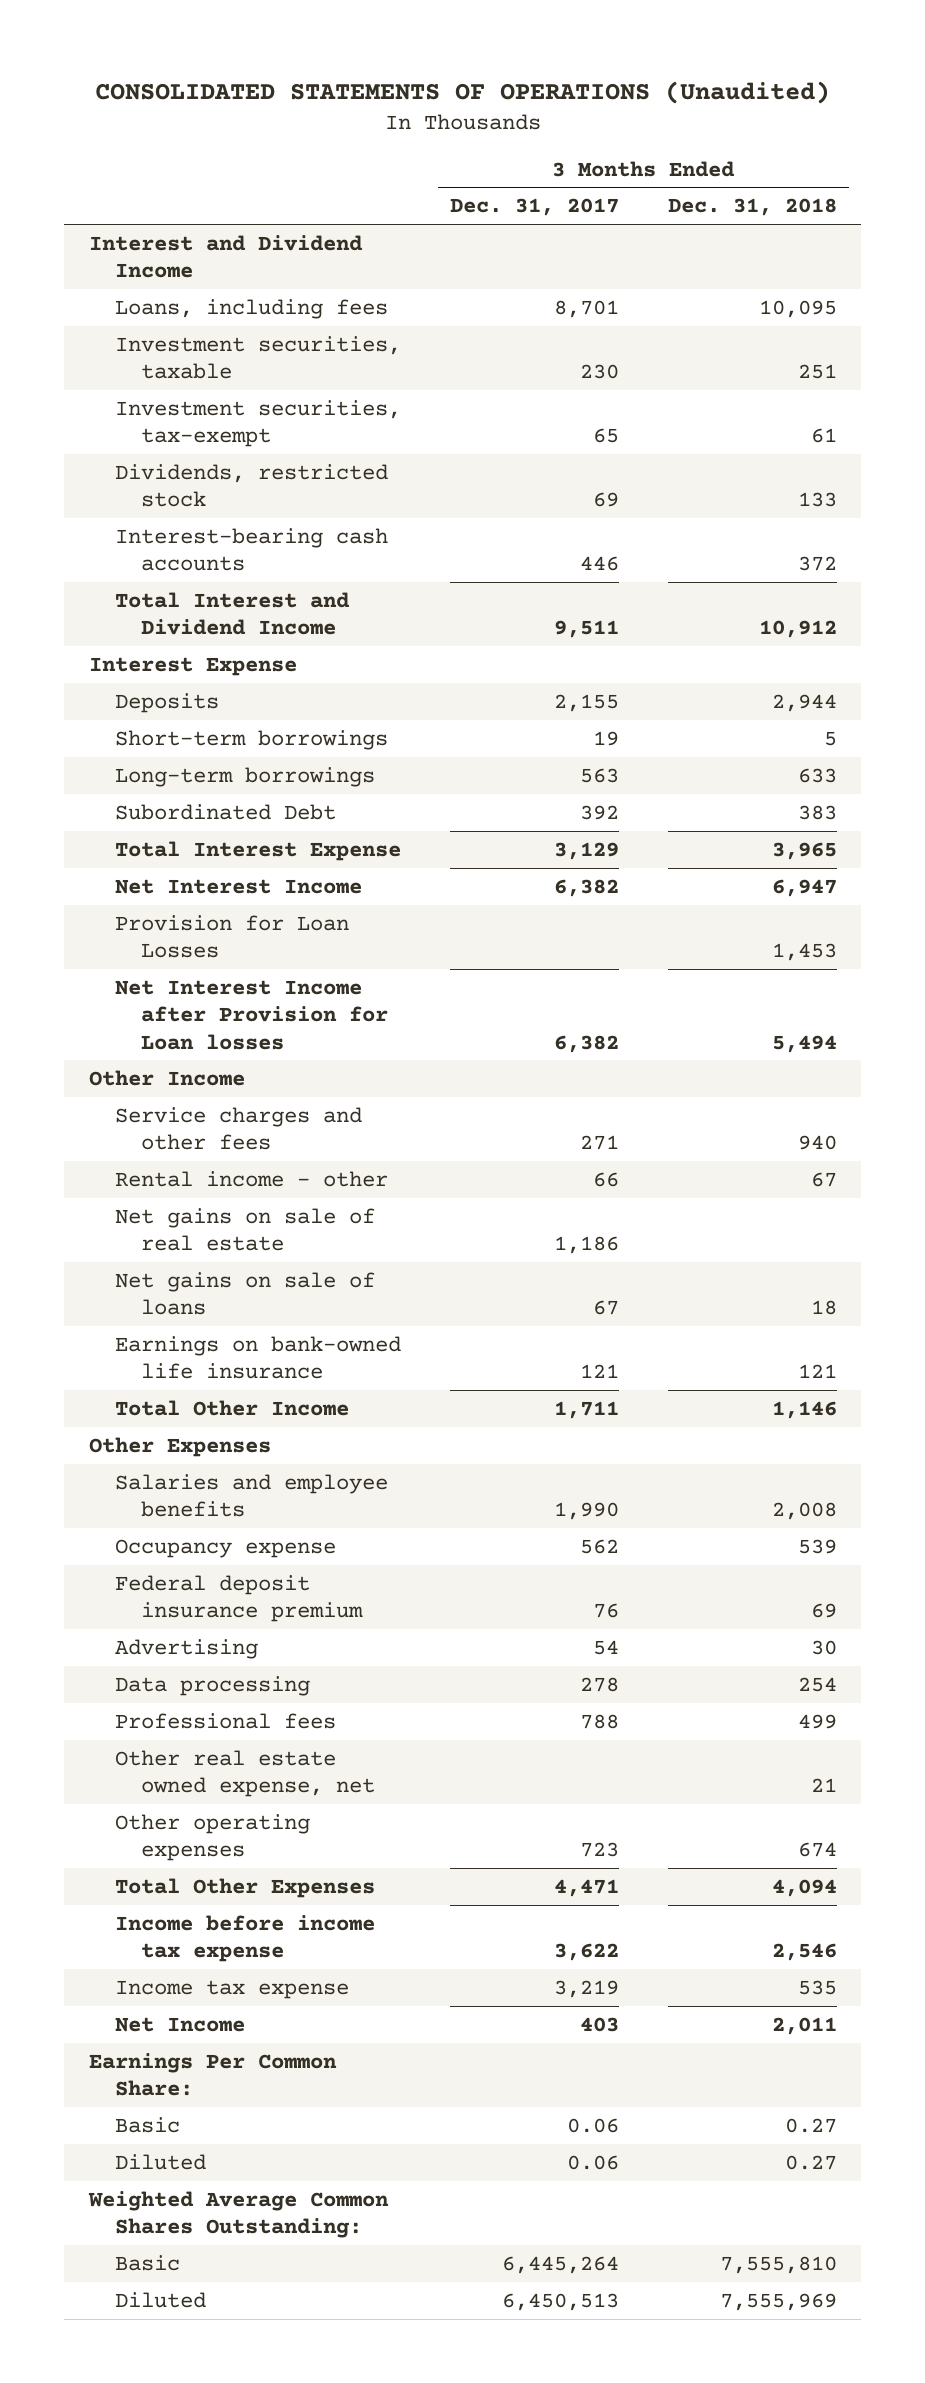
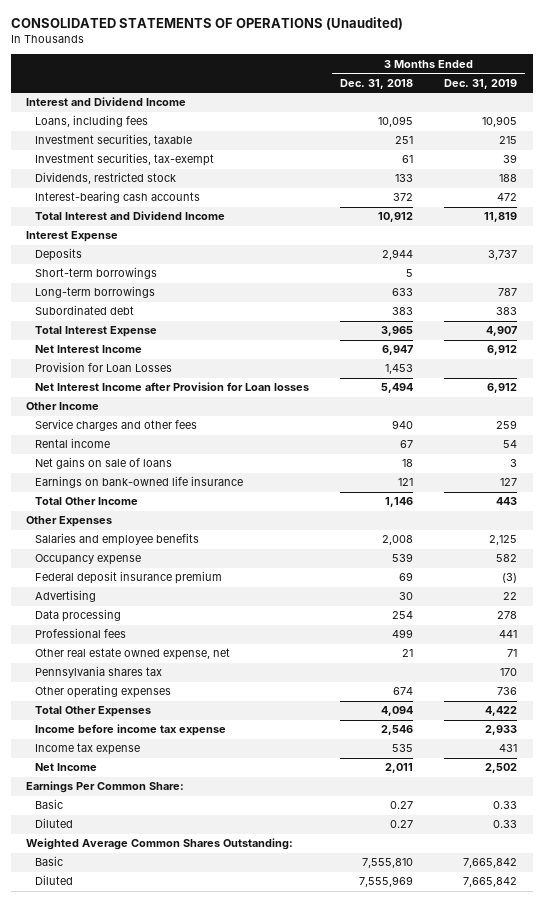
- | 3 Months Ended Dec. 31, 2017 | 3 Months Ended Dec. 31, 2018
+ | 3 Months Ended Dec. 31, 2018 | 3 Months Ended Dec. 31, 2019
- Subordinated Debt | 392 | 383
+ Subordinated debt | 383 | 383
- Rental income - other | 66 | 67
- Net gains on sale of real estate | 1,186 |
+ Rental income | 67 | 54
+ Pennsylvania shares tax | | 170

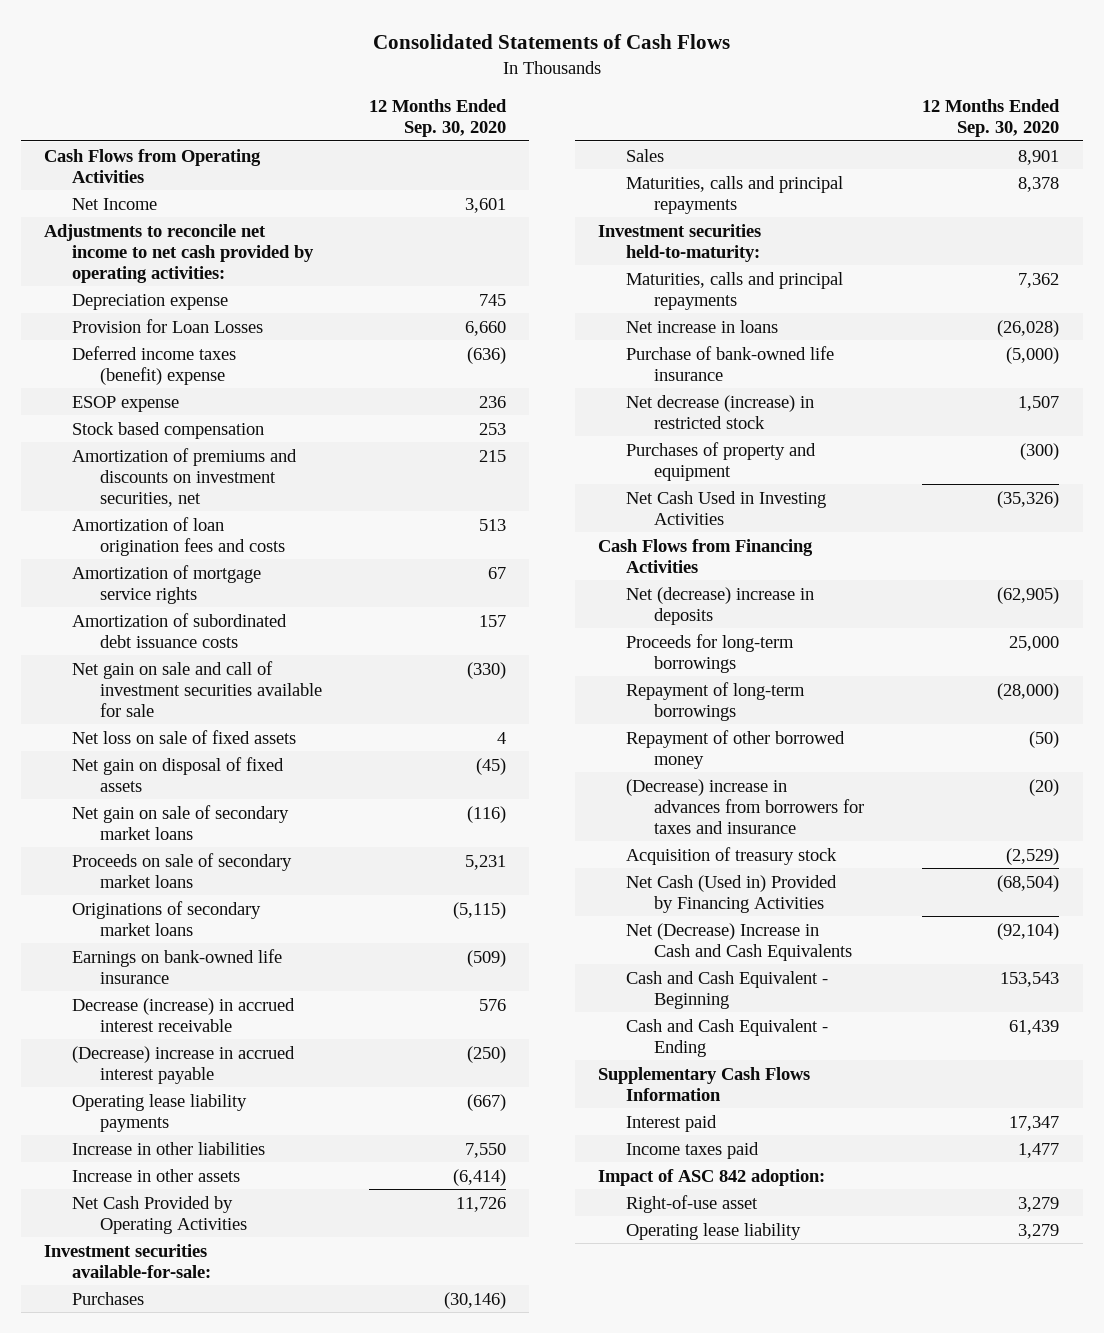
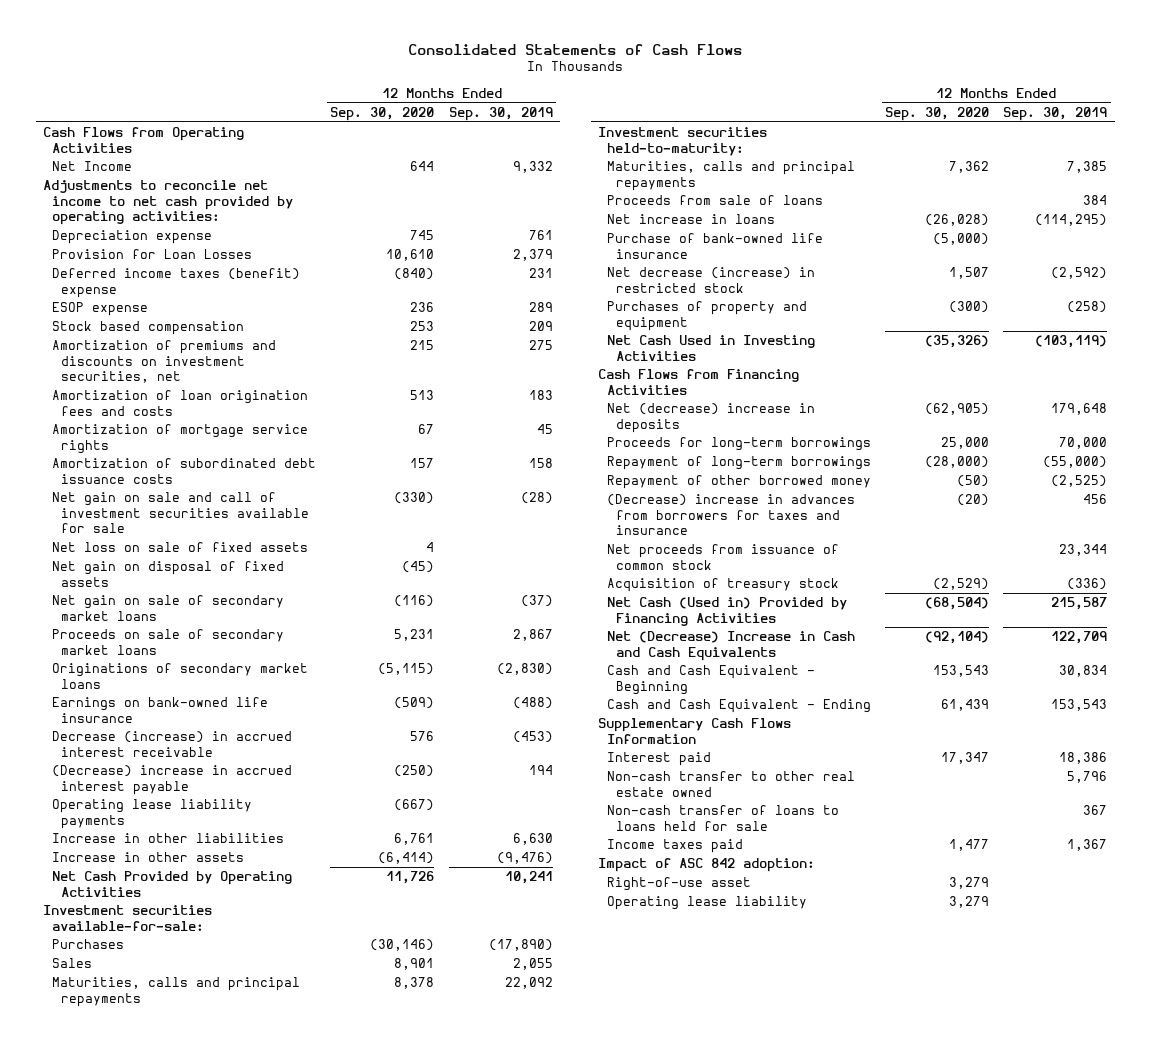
- | 12 Months Ended Sep. 30, 2020
+ | 12 Months Ended Sep. 30, 2020 | 12 Months Ended Sep. 30, 2019
- Net Income | 3,601
+ Net Income | 644 | 9,332
- Provision for Loan Losses | 6,660
- Deferred income taxes (benefit) expense | (636)
+ Provision for Loan Losses | 10,610 | 2,379
+ Deferred income taxes (benefit) expense | (840) | 231
- Increase in other liabilities | 7,550
+ Increase in other liabilities | 6,761 | 6,630
+ Proceeds from sale of loans | | 384
+ Net proceeds from issuance of common stock | | 23,344
+ Non-cash transfer to other real estate owned | | 5,796
+ Non-cash transfer of loans to loans held for sale | | 367

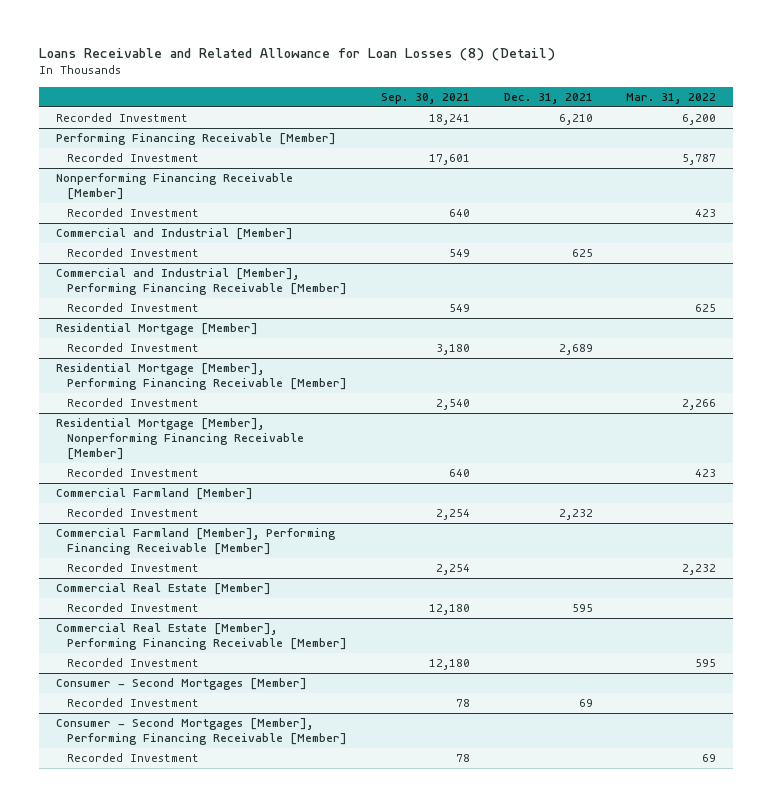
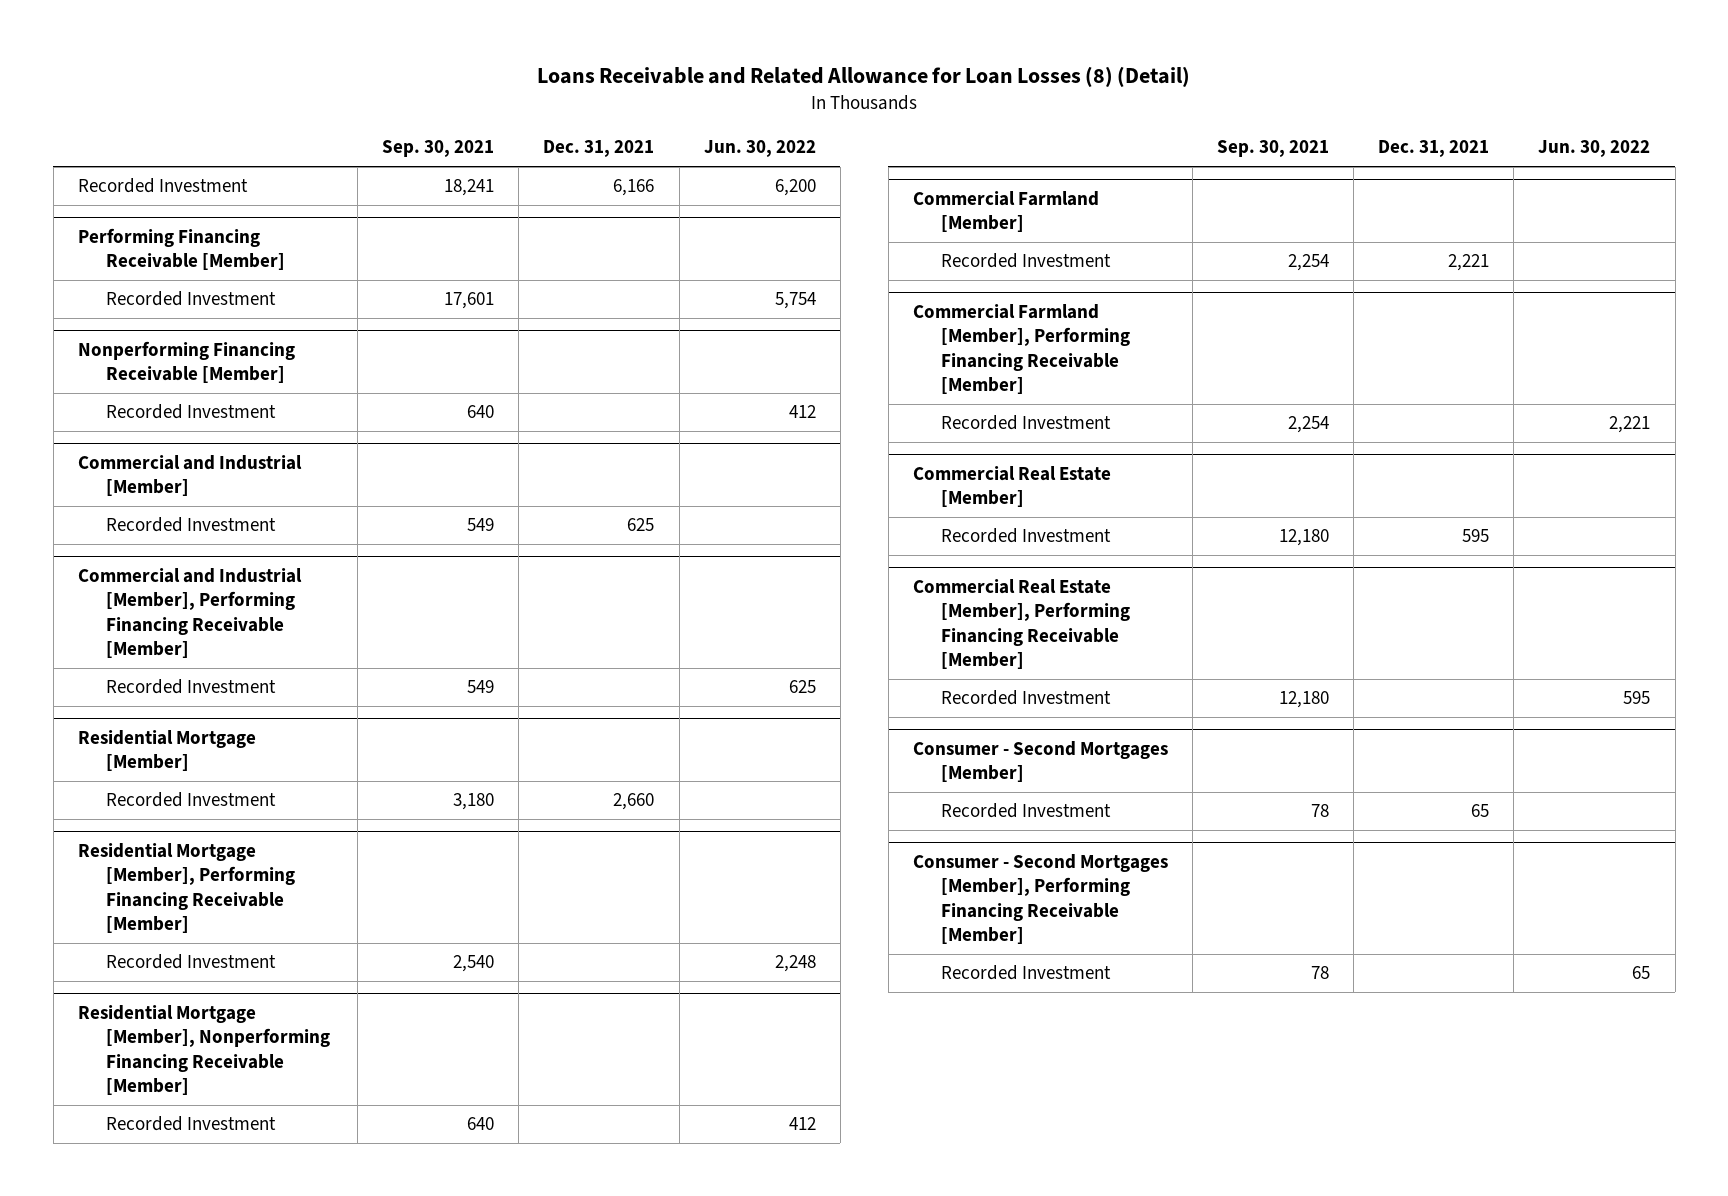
- | Sep. 30, 2021 | Dec. 31, 2021 | Mar. 31, 2022
+ | Sep. 30, 2021 | Dec. 31, 2021 | Jun. 30, 2022
- Recorded Investment | 18,241 | 6,210 | 6,200
+ Recorded Investment | 18,241 | 6,166 | 6,200
@ Residential Mortgage [Member]
- Recorded Investment | 3,180 | 2,689 |
+ Recorded Investment | 3,180 | 2,660 |
@ Commercial Farmland [Member]
- Recorded Investment | 2,254 | 2,232 |
+ Recorded Investment | 2,254 | 2,221 |
@ Consumer - Second Mortgages [Member]
- Recorded Investment | 78 | 69 |
+ Recorded Investment | 78 | 65 |

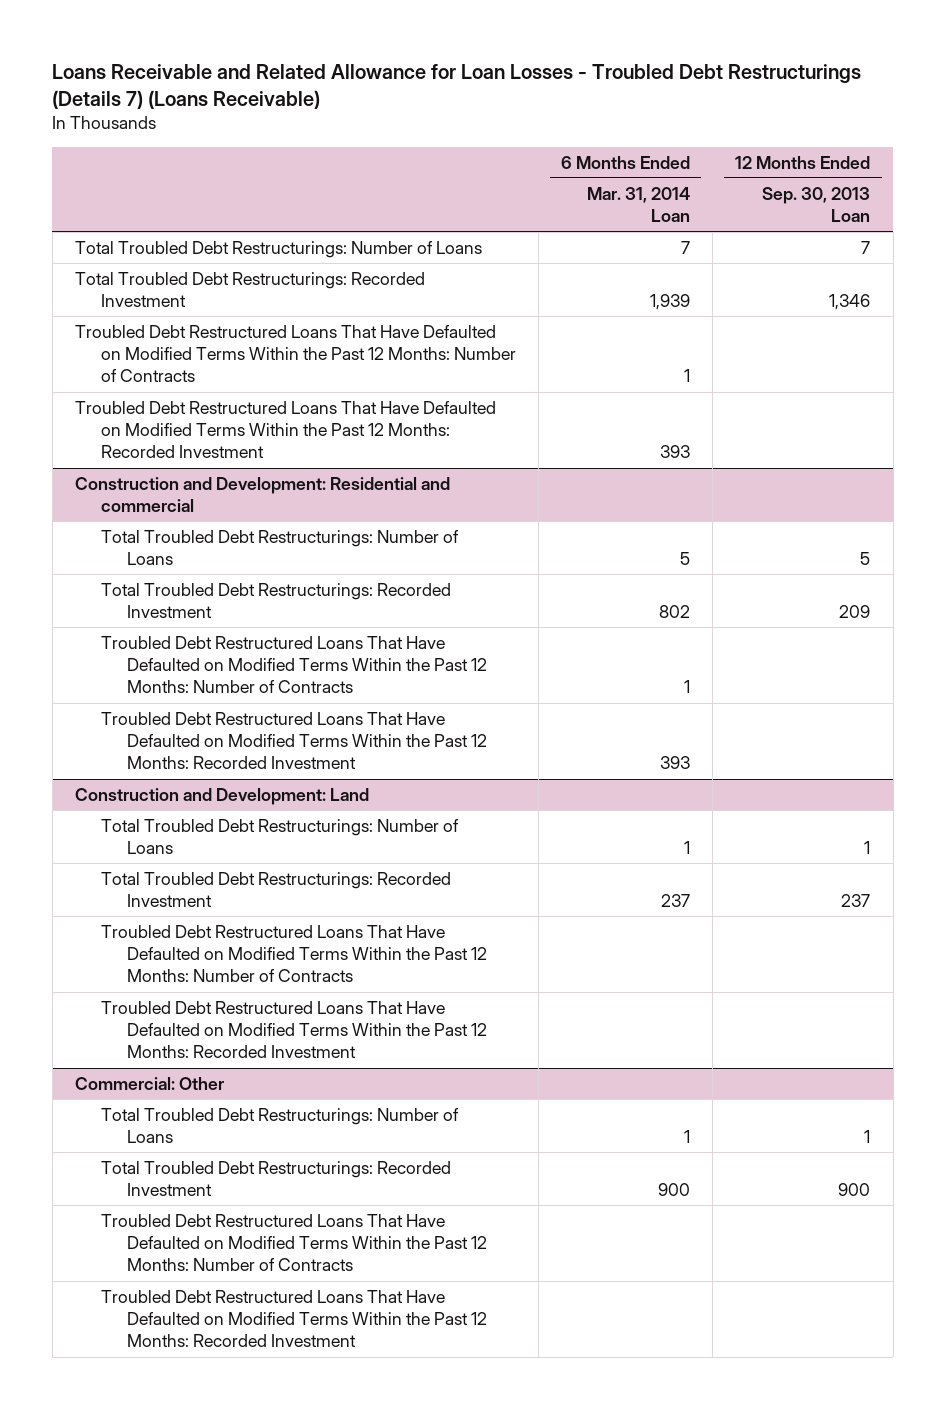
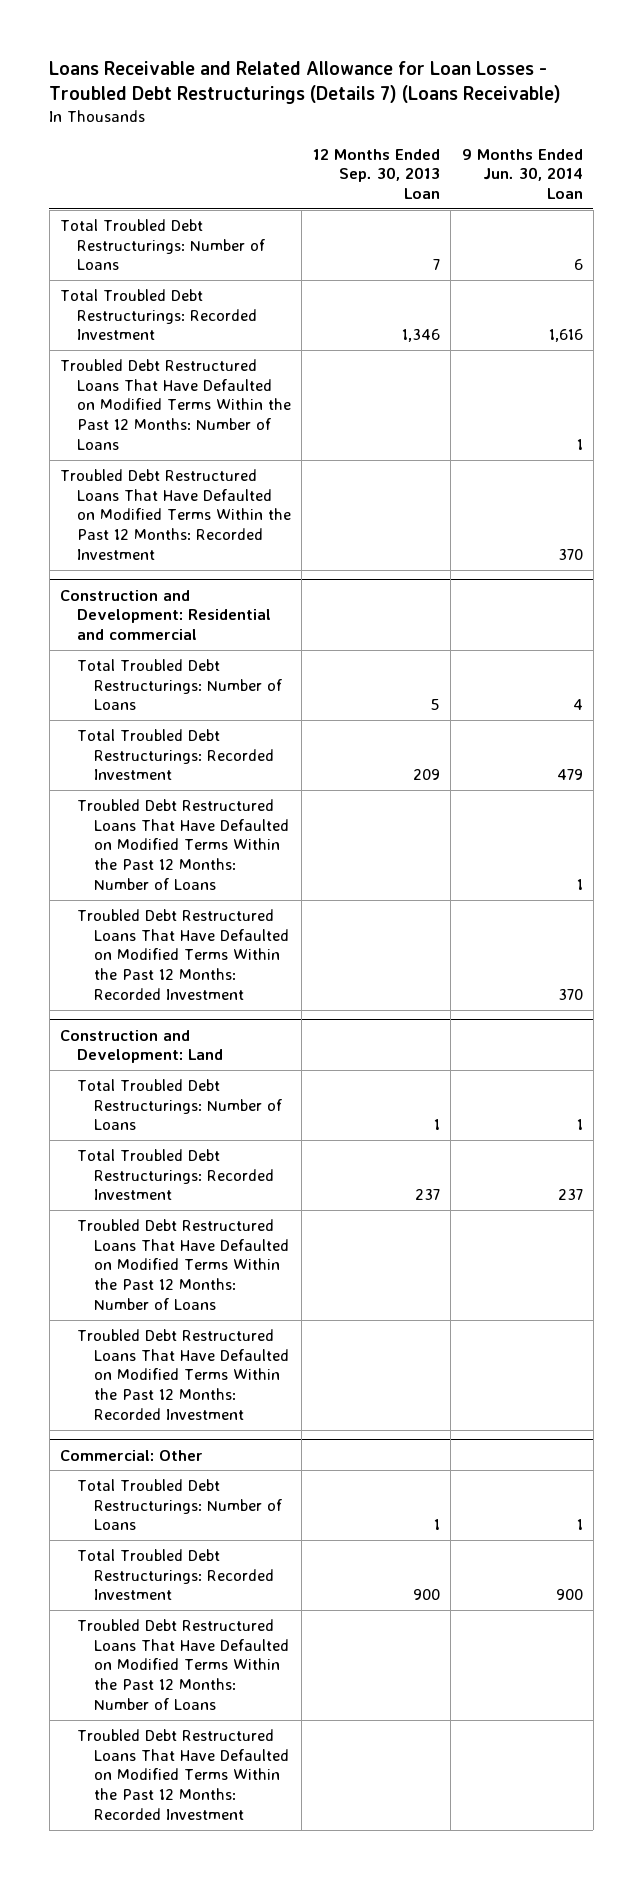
- | 6 Months Ended Mar. 31, 2014 Loan | 12 Months Ended Sep. 30, 2013 Loan
+ | 12 Months Ended Sep. 30, 2013 Loan | 9 Months Ended Jun. 30, 2014 Loan
- Troubled Debt Restructured Loans That Have Defaulted on Modified Terms Within the Past 12 Months: Number of Contracts | 1 |
+ Troubled Debt Restructured Loans That Have Defaulted on Modified Terms Within the Past 12 Months: Number of Loans | | 1
@ Construction and Development: Residential and commercial
- Troubled Debt Restructured Loans That Have Defaulted on Modified Terms Within the Past 12 Months: Number of Contracts | 1 |
+ Troubled Debt Restructured Loans That Have Defaulted on Modified Terms Within the Past 12 Months: Number of Loans | | 1
@ Construction and Development: Land
- Troubled Debt Restructured Loans That Have Defaulted on Modified Terms Within the Past 12 Months: Number of Contracts
+ Troubled Debt Restructured Loans That Have Defaulted on Modified Terms Within the Past 12 Months: Number of Loans
@ Commercial: Other
- Troubled Debt Restructured Loans That Have Defaulted on Modified Terms Within the Past 12 Months: Number of Contracts
+ Troubled Debt Restructured Loans That Have Defaulted on Modified Terms Within the Past 12 Months: Number of Loans

